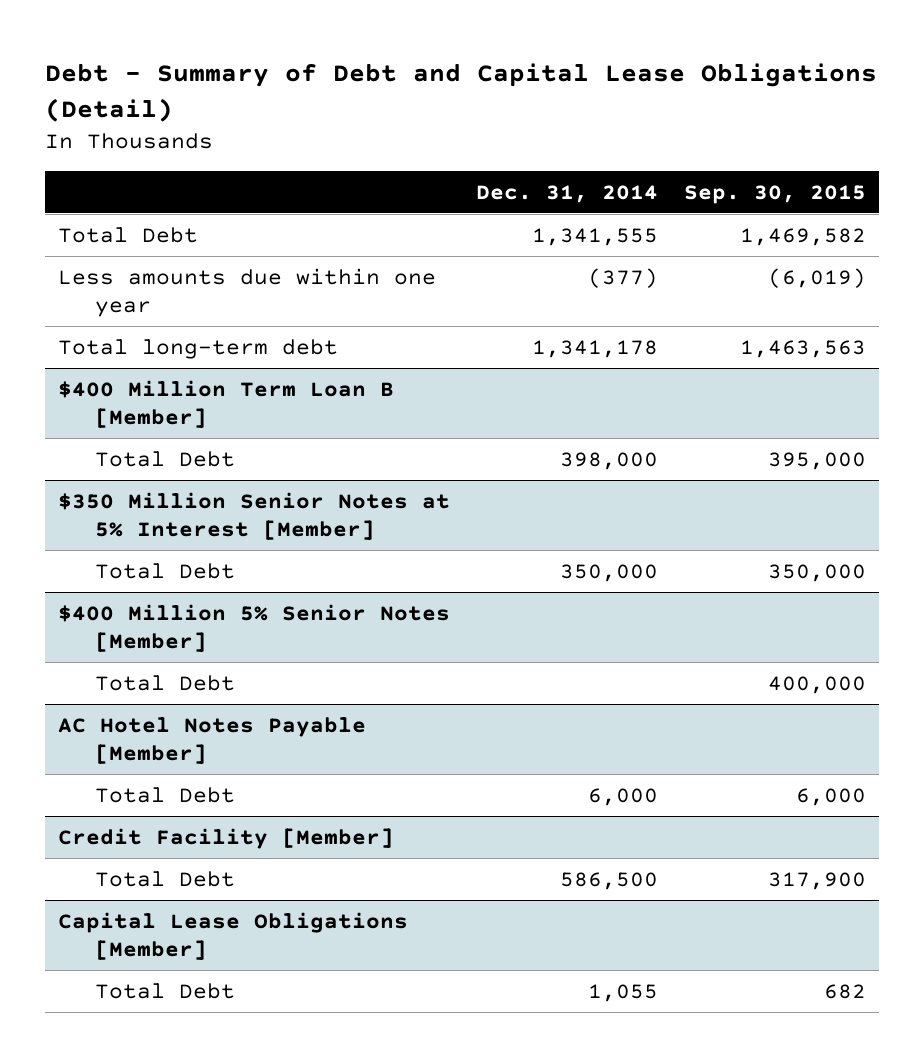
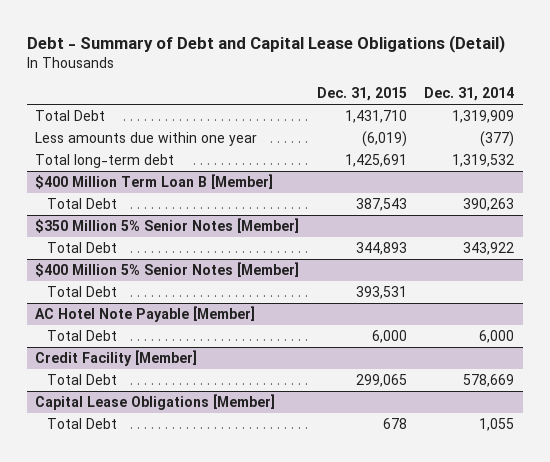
- | Dec. 31, 2014 | Sep. 30, 2015
+ | Dec. 31, 2015 | Dec. 31, 2014
- Total Debt | 1,341,555 | 1,469,582
+ Total Debt | 1,431,710 | 1,319,909
- Total long-term debt | 1,341,178 | 1,463,563
+ Total long-term debt | 1,425,691 | 1,319,532
@ $400 Million Term Loan B [Member]
- Total Debt | 398,000 | 395,000
- $350 Million Senior Notes at 5% Interest [Member]
- Total Debt | 350,000 | 350,000
@ $400 Million Term Loan B [Member]
+ Total Debt | 387,543 | 390,263
+ $350 Million 5% Senior Notes [Member]
+ Total Debt | 344,893 | 343,922
- AC Hotel Notes Payable [Member]
+ AC Hotel Note Payable [Member]
@ Credit Facility [Member]
- Total Debt | 586,500 | 317,900
+ Total Debt | 299,065 | 578,669

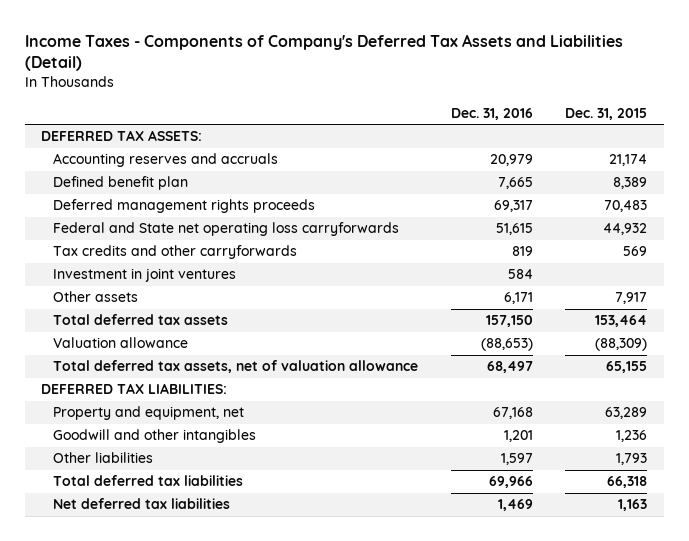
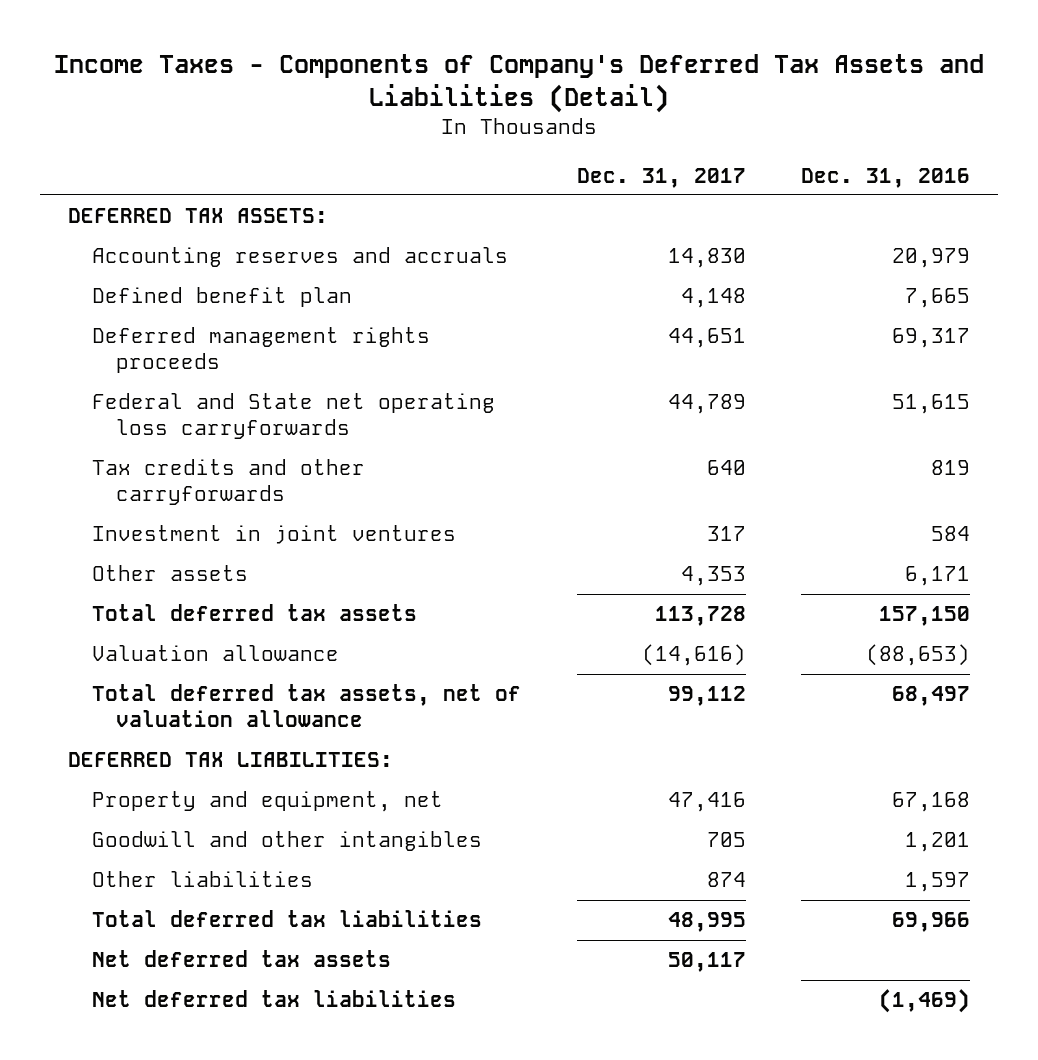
- | Dec. 31, 2016 | Dec. 31, 2015
+ | Dec. 31, 2017 | Dec. 31, 2016
- Net deferred tax liabilities | 1,469 | 1,163
+ Net deferred tax assets | 50,117 |
+ Net deferred tax liabilities | | (1,469)

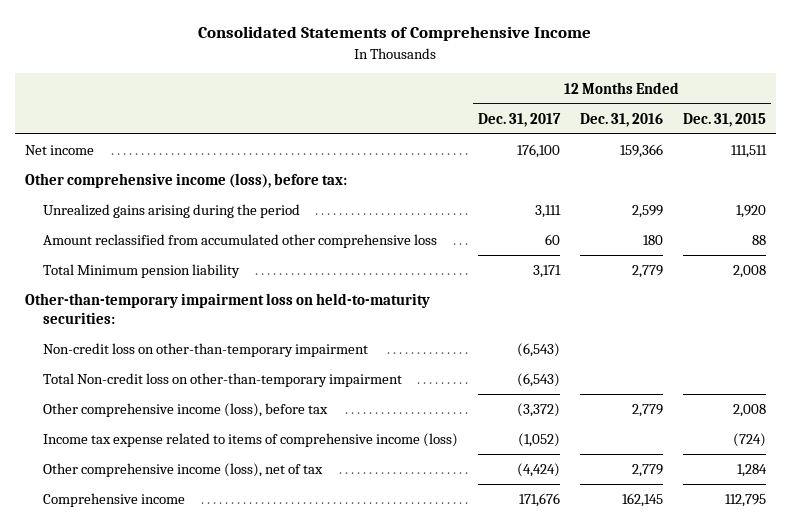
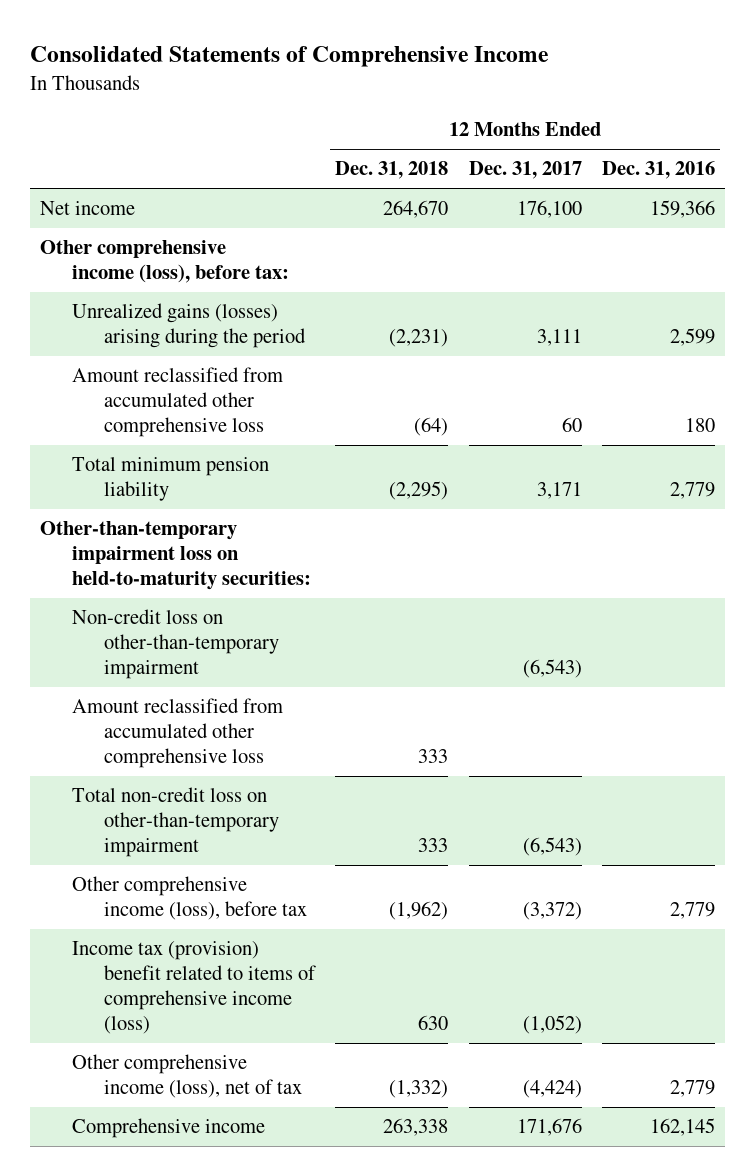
- | 12 Months Ended Dec. 31, 2017 | 12 Months Ended Dec. 31, 2016 | 12 Months Ended Dec. 31, 2015
+ | 12 Months Ended Dec. 31, 2018 | 12 Months Ended Dec. 31, 2017 | 12 Months Ended Dec. 31, 2016
- Unrealized gains arising during the period | 3,111 | 2,599 | 1,920
+ Unrealized gains (losses) arising during the period | (2,231) | 3,111 | 2,599
- Total Minimum pension liability | 3,171 | 2,779 | 2,008
+ Total minimum pension liability | (2,295) | 3,171 | 2,779
- Total Non-credit loss on other-than-temporary impairment | (6,543) | |
+ Amount reclassified from accumulated other comprehensive loss | 333 | |
+ Total non-credit loss on other-than-temporary impairment | 333 | (6,543) |
- Income tax expense related to items of comprehensive income (loss) | (1,052) | | (724)
+ Income tax (provision) benefit related to items of comprehensive income (loss) | 630 | (1,052) |

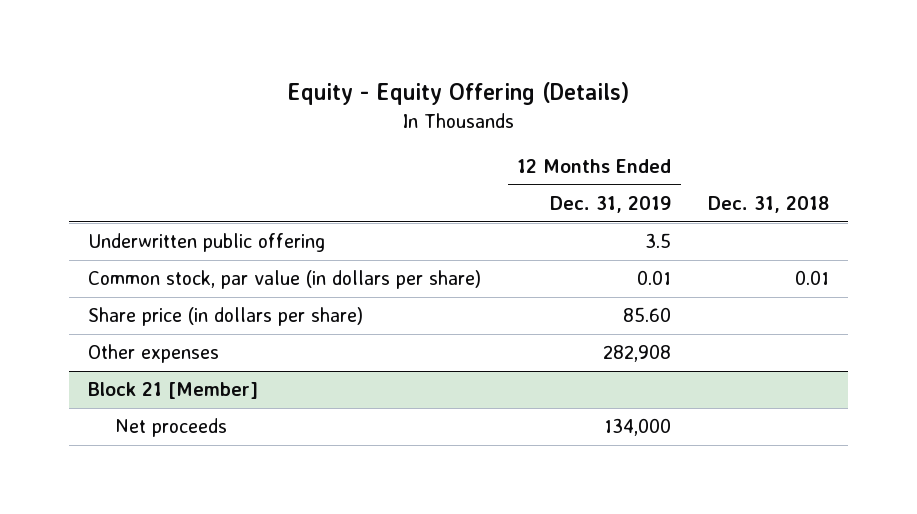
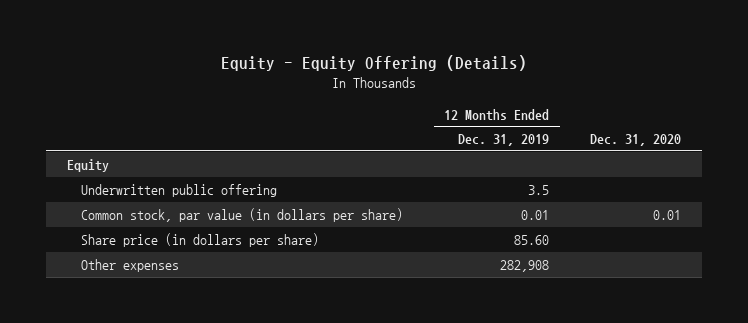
- | 12 Months Ended Dec. 31, 2019 | Dec. 31, 2018
+ | 12 Months Ended Dec. 31, 2019 | Dec. 31, 2020
+ Equity
- Block 21 [Member]
- Net proceeds | 134,000 |

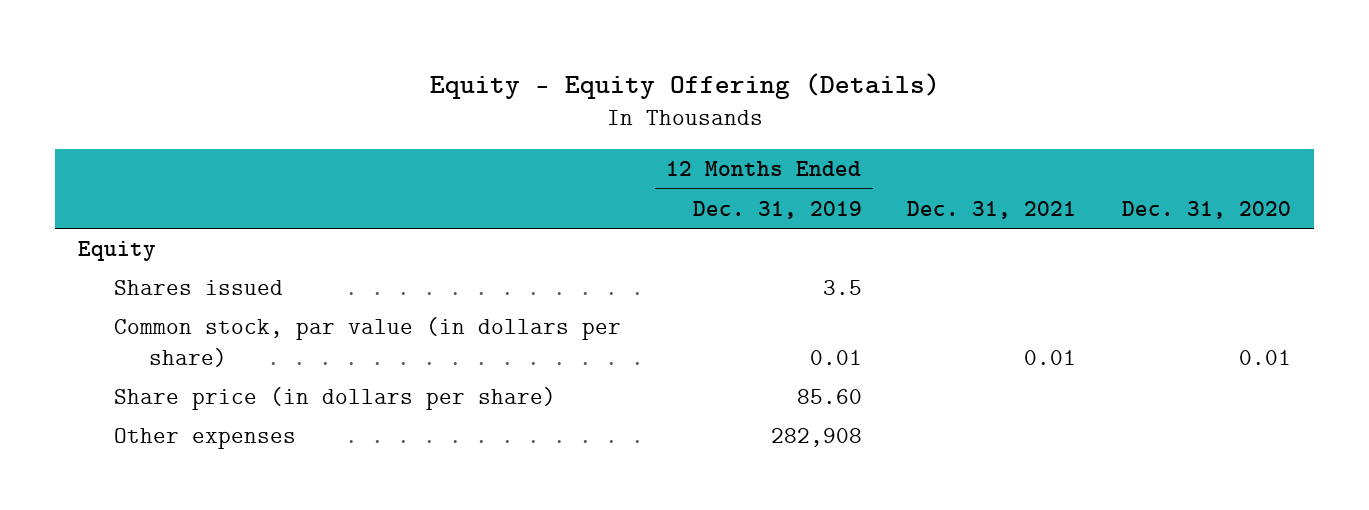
- | 12 Months Ended Dec. 31, 2019 | Dec. 31, 2020
+ | 12 Months Ended Dec. 31, 2019 | Dec. 31, 2021 | Dec. 31, 2020
- Underwritten public offering | 3.5 |
+ Shares issued | 3.5 | |

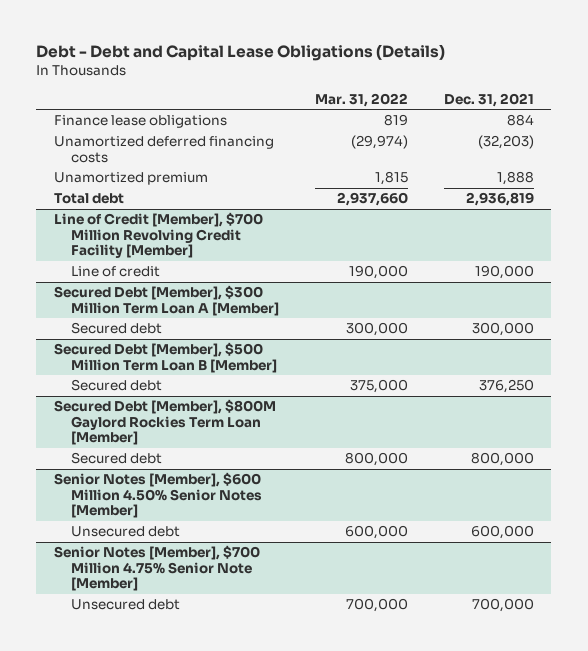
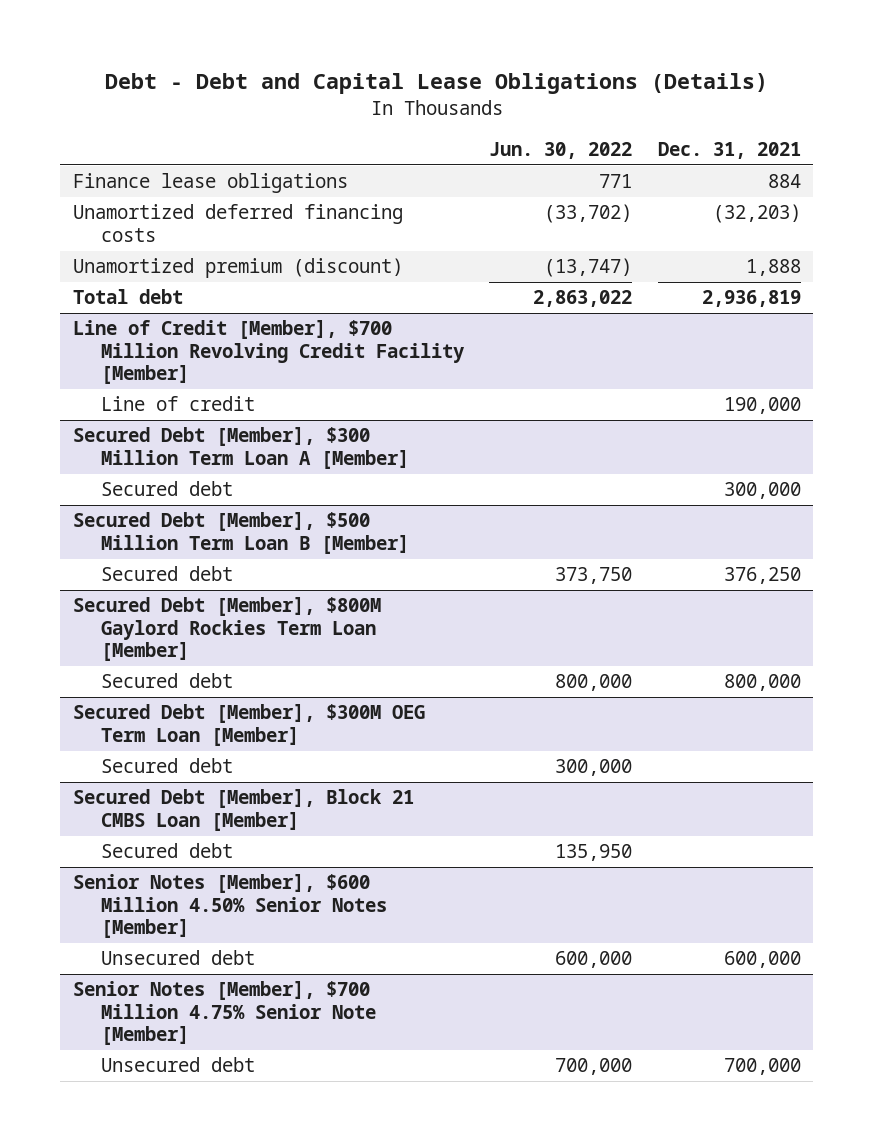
- | Mar. 31, 2022 | Dec. 31, 2021
+ | Jun. 30, 2022 | Dec. 31, 2021
- Unamortized premium | 1,815 | 1,888
+ Unamortized premium (discount) | (13,747) | 1,888
+ Secured Debt [Member], $300M OEG Term Loan [Member]
+ Secured debt | 300,000 |
+ Secured Debt [Member], Block 21 CMBS Loan [Member]
+ Secured debt | 135,950 |

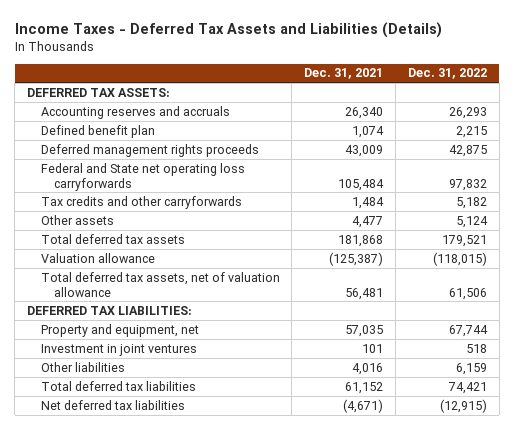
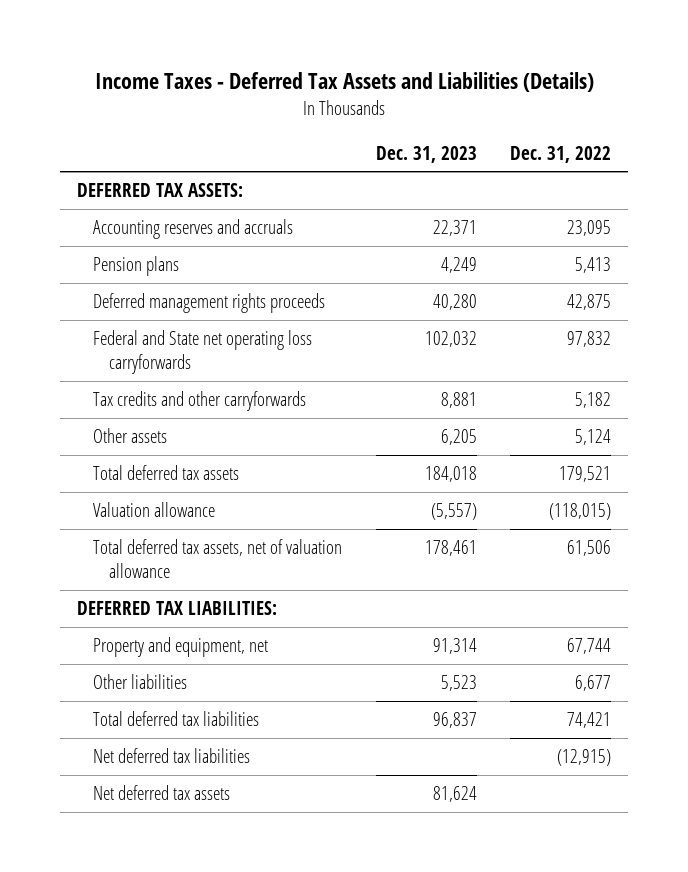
- | Dec. 31, 2021 | Dec. 31, 2022
+ | Dec. 31, 2023 | Dec. 31, 2022
- Accounting reserves and accruals | 26,340 | 26,293
- Defined benefit plan | 1,074 | 2,215
+ Accounting reserves and accruals | 22,371 | 23,095
+ Pension plans | 4,249 | 5,413
- Investment in joint ventures | 101 | 518
- Other liabilities | 4,016 | 6,159
+ Other liabilities | 5,523 | 6,677
+ Net deferred tax assets | 81,624 |

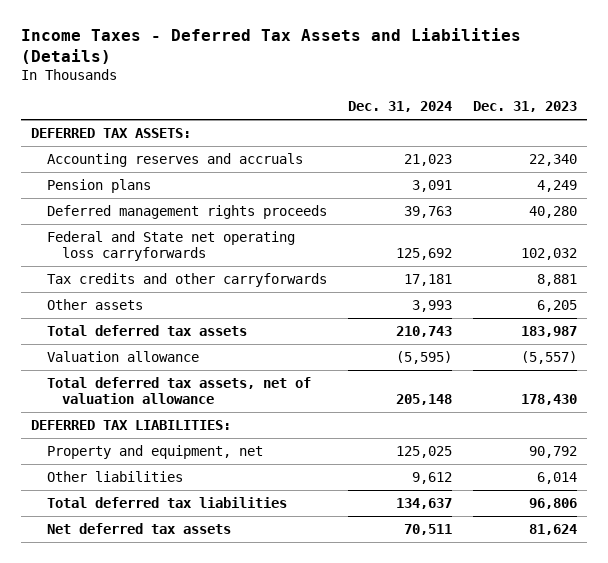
- | Dec. 31, 2023 | Dec. 31, 2022
+ | Dec. 31, 2024 | Dec. 31, 2023
- Accounting reserves and accruals | 22,371 | 23,095
+ Accounting reserves and accruals | 21,023 | 22,340
- Total deferred tax assets | 184,018 | 179,521
+ Total deferred tax assets | 210,743 | 183,987
- Total deferred tax assets, net of valuation allowance | 178,461 | 61,506
+ Total deferred tax assets, net of valuation allowance | 205,148 | 178,430
- Property and equipment, net | 91,314 | 67,744
- Other liabilities | 5,523 | 6,677
- Total deferred tax liabilities | 96,837 | 74,421
- Net deferred tax liabilities | | (12,915)
+ Property and equipment, net | 125,025 | 90,792
+ Other liabilities | 9,612 | 6,014
+ Total deferred tax liabilities | 134,637 | 96,806

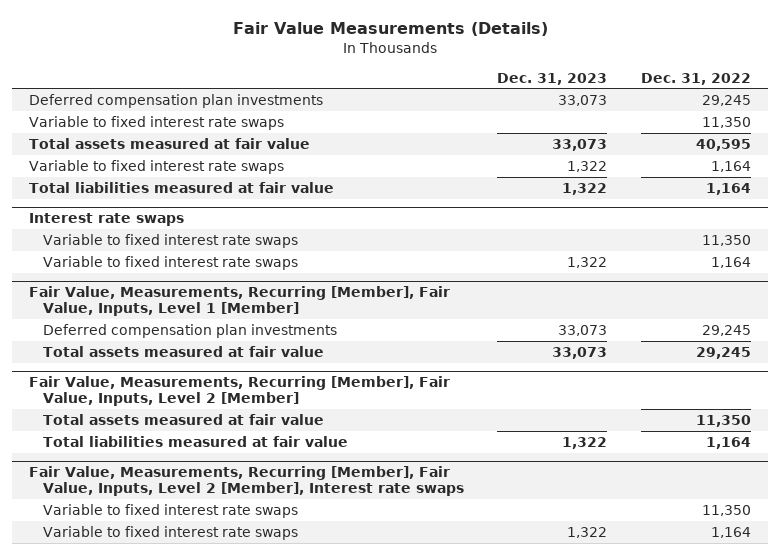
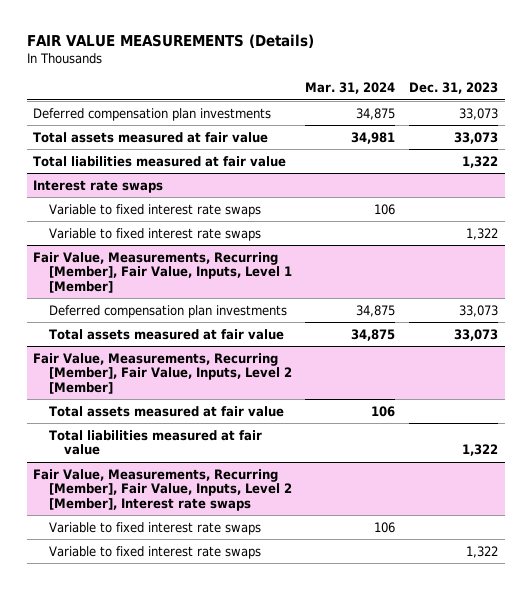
- Fair Value Measurements (Details)
+ FAIR VALUE MEASUREMENTS (Details)
- | Dec. 31, 2023 | Dec. 31, 2022
+ | Mar. 31, 2024 | Dec. 31, 2023
- Variable to fixed interest rate swaps | | 11,350
- Variable to fixed interest rate swaps | 1,322 | 1,164

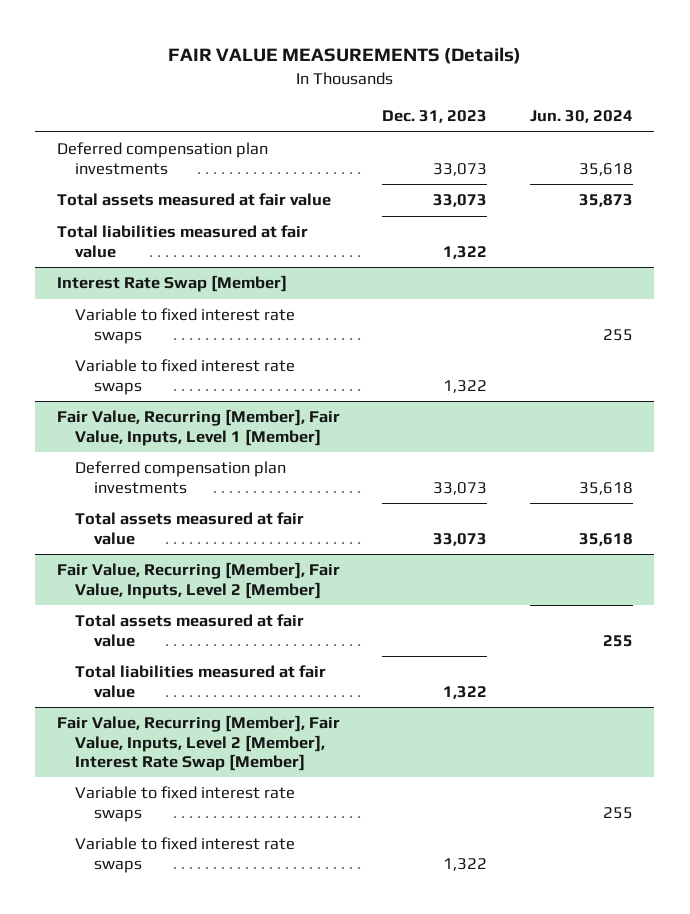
- | Mar. 31, 2024 | Dec. 31, 2023
+ | Dec. 31, 2023 | Jun. 30, 2024
- Interest rate swaps
+ Interest Rate Swap [Member]
- Fair Value, Measurements, Recurring [Member], Fair Value, Inputs, Level 1 [Member]
+ Fair Value, Recurring [Member], Fair Value, Inputs, Level 1 [Member]
- Fair Value, Measurements, Recurring [Member], Fair Value, Inputs, Level 2 [Member]
+ Fair Value, Recurring [Member], Fair Value, Inputs, Level 2 [Member]
- Fair Value, Measurements, Recurring [Member], Fair Value, Inputs, Level 2 [Member], Interest rate swaps
+ Fair Value, Recurring [Member], Fair Value, Inputs, Level 2 [Member], Interest Rate Swap [Member]

